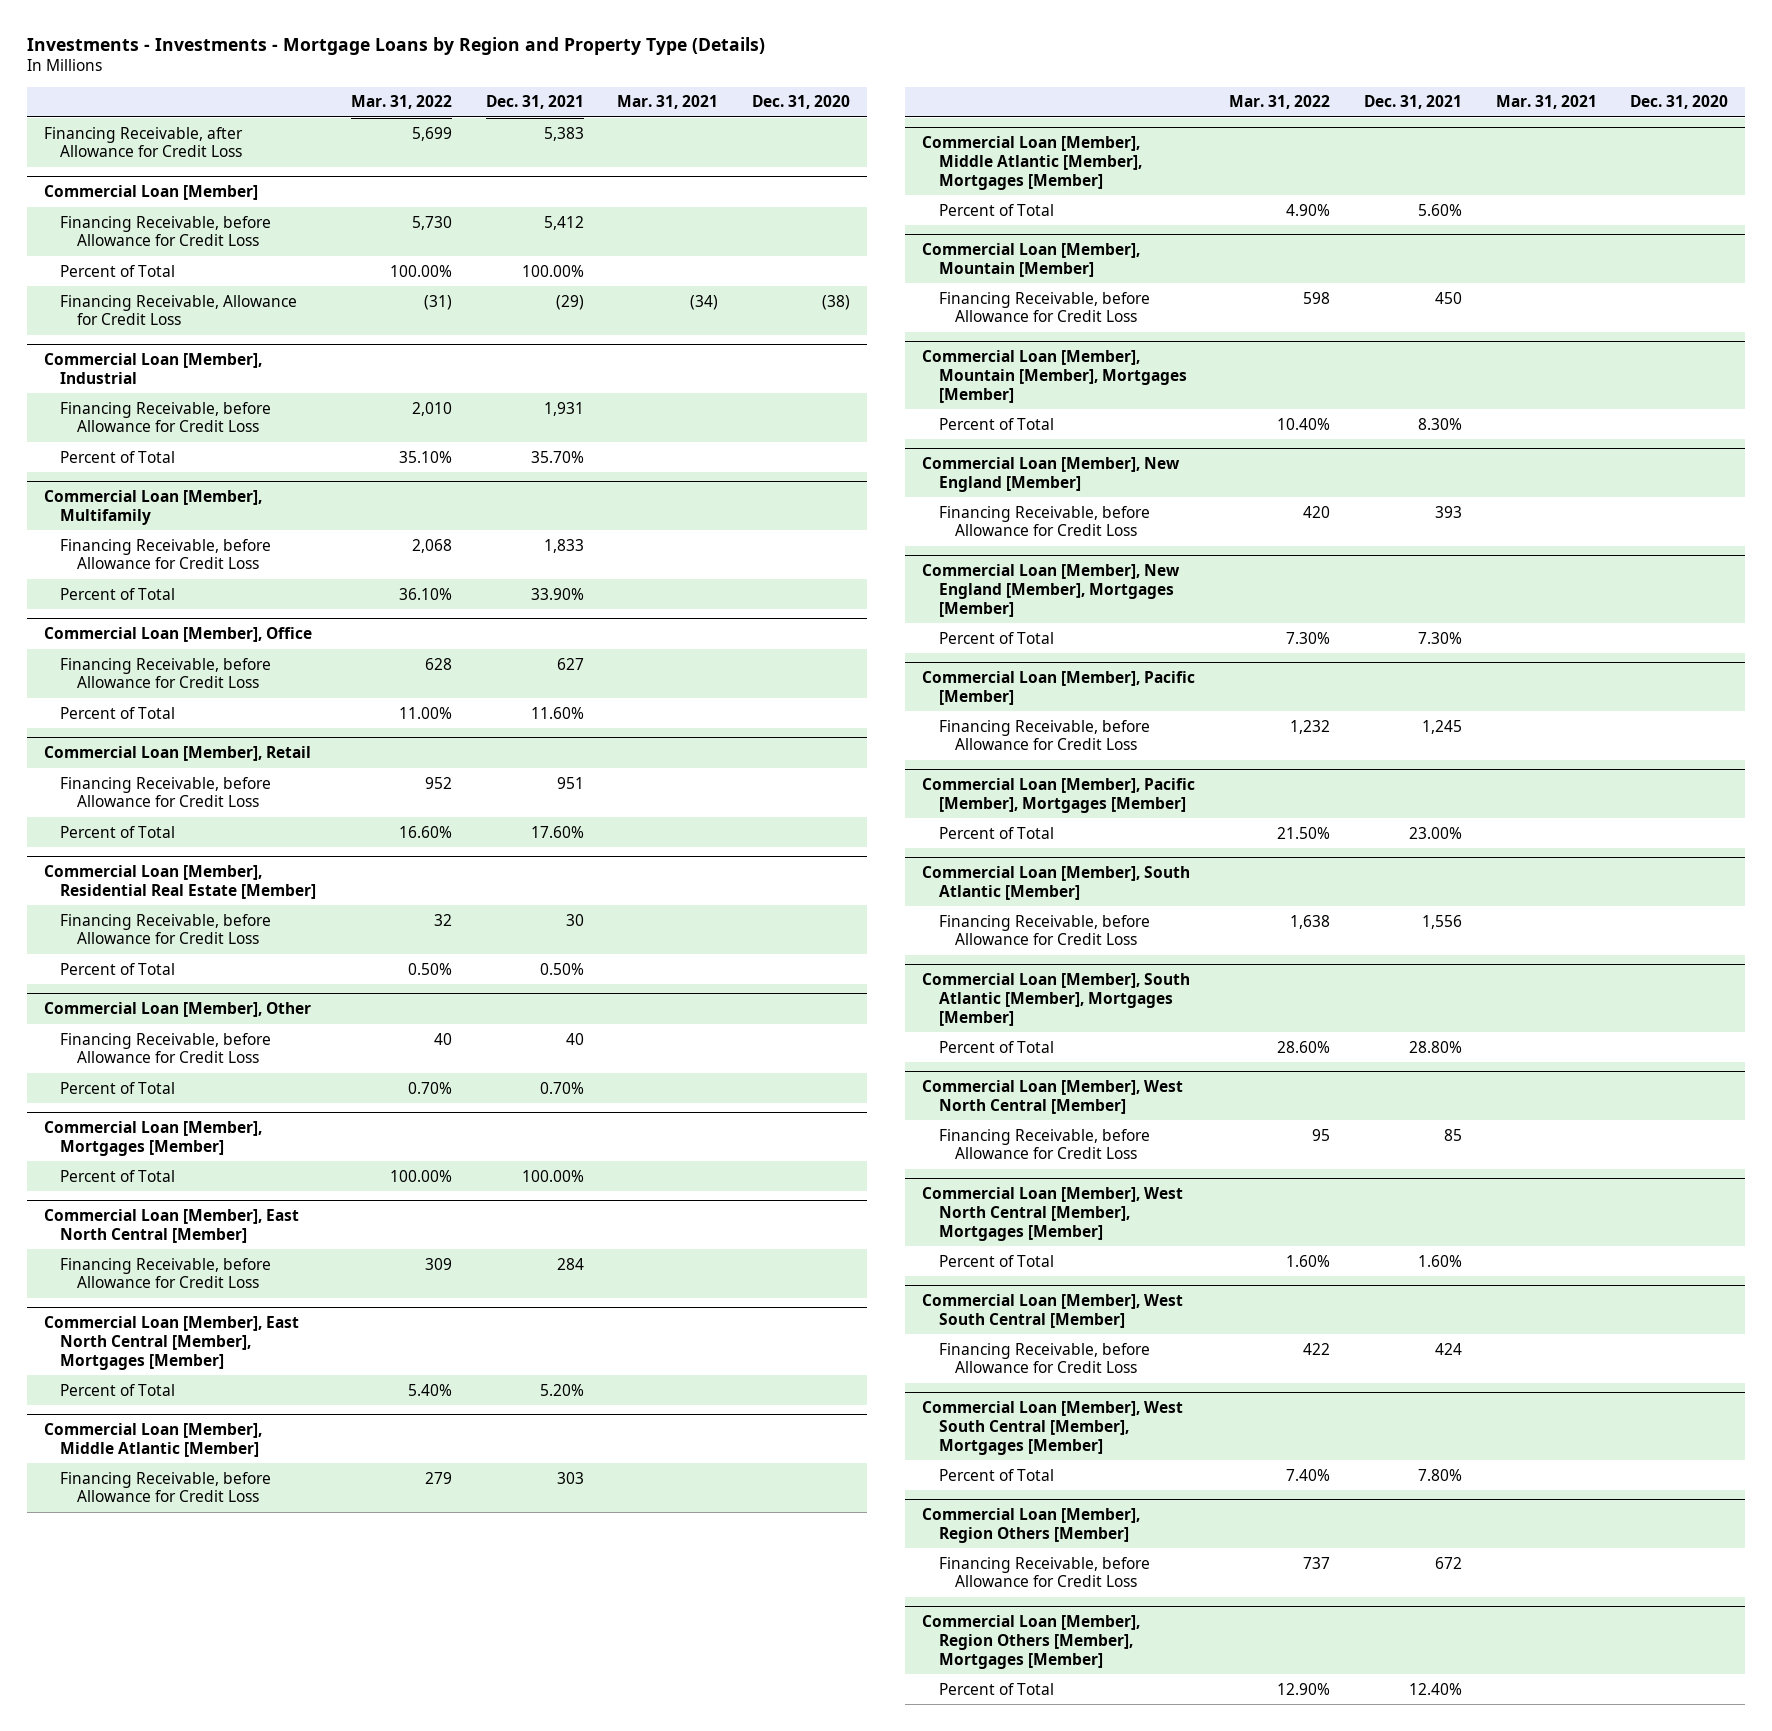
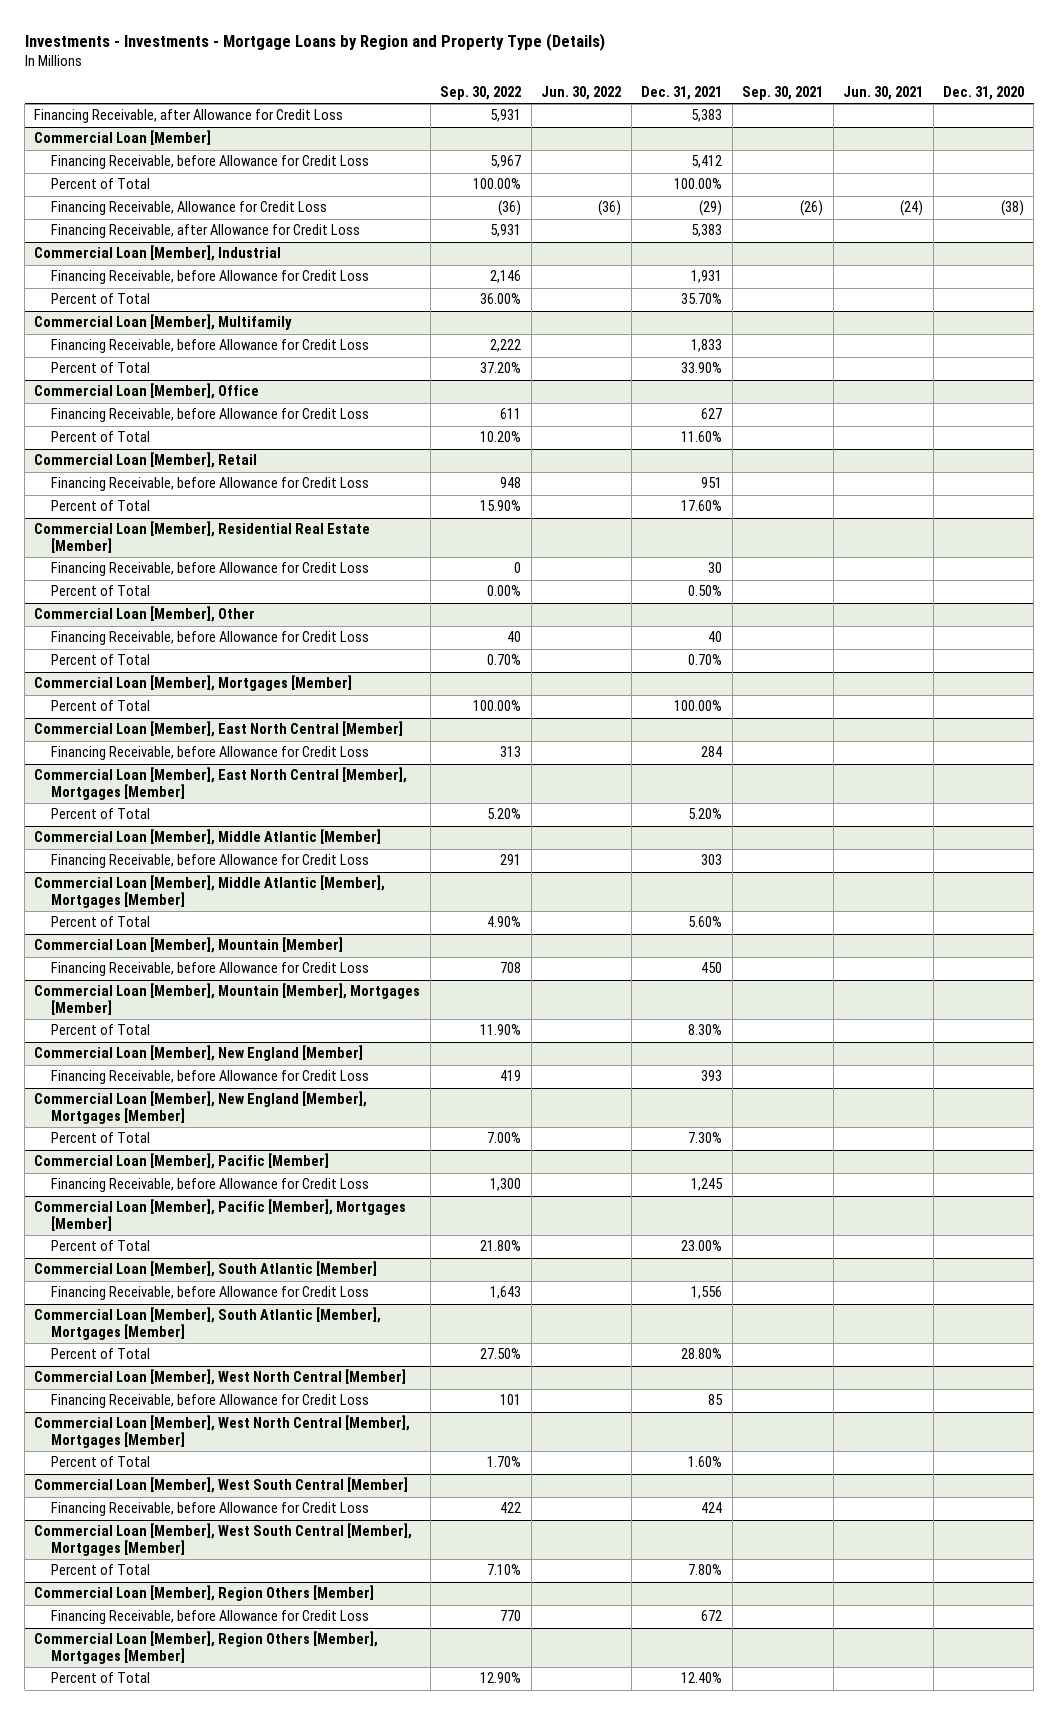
- | Mar. 31, 2022 | Dec. 31, 2021 | Mar. 31, 2021 | Dec. 31, 2020
+ | Sep. 30, 2022 | Jun. 30, 2022 | Dec. 31, 2021 | Sep. 30, 2021 | Jun. 30, 2021 | Dec. 31, 2020
@ Commercial Loan [Member]
+ Financing Receivable, after Allowance for Credit Loss | 5,931 | | 5,383 | | |

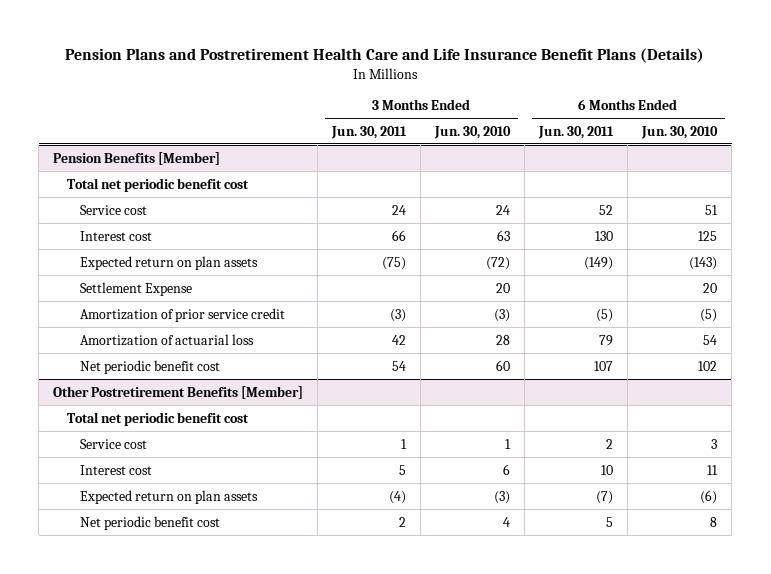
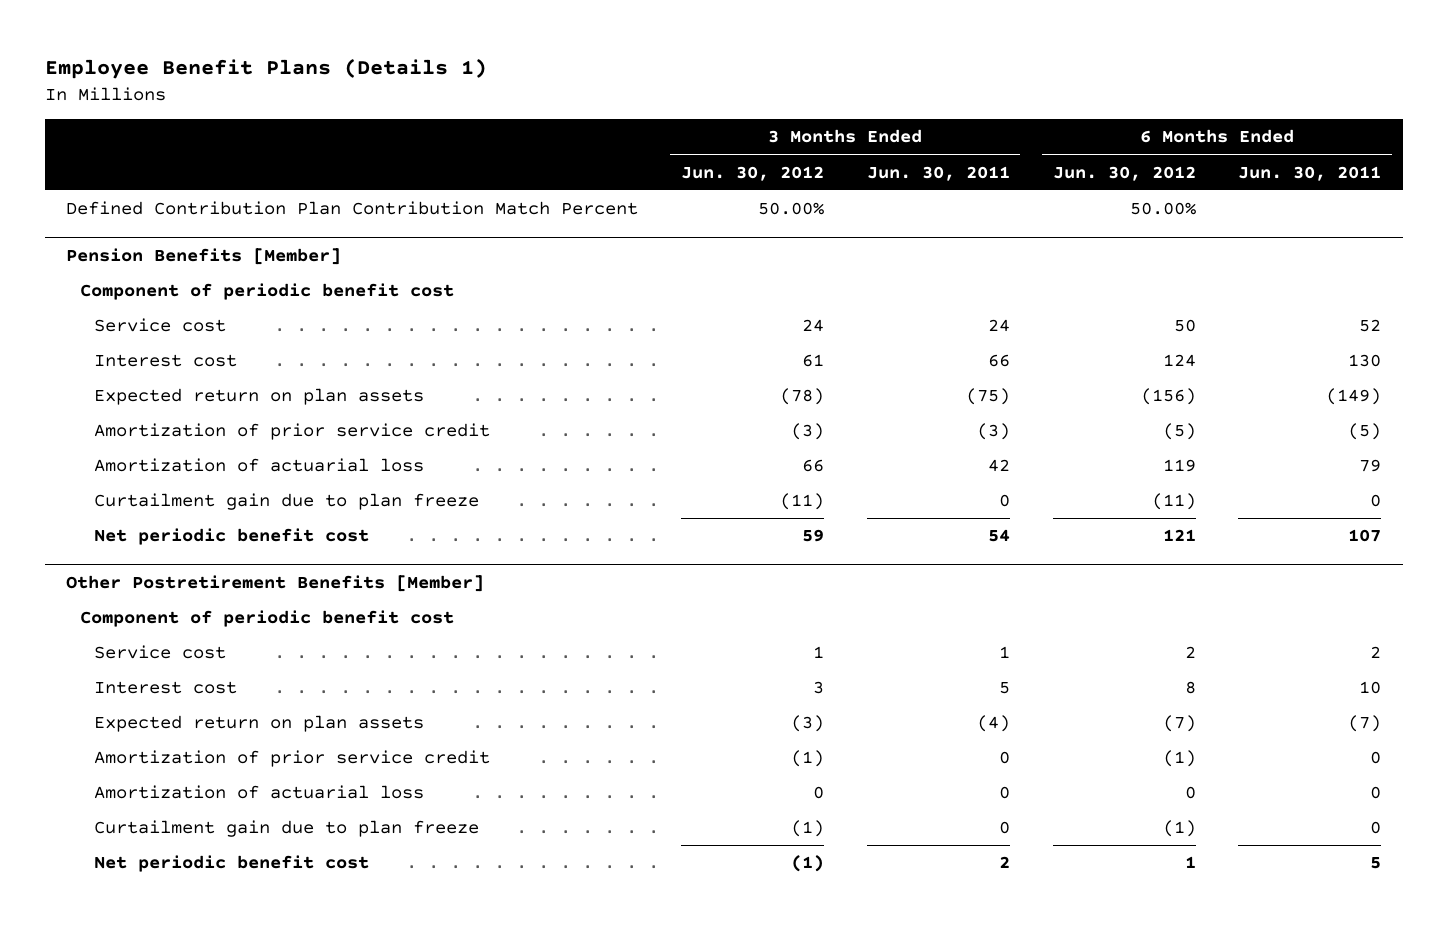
- Pension Plans and Postretirement Health Care and Life Insurance Benefit Plans (Details)
+ Employee Benefit Plans (Details 1)
- | 3 Months Ended Jun. 30, 2011 | 3 Months Ended Jun. 30, 2010 | 6 Months Ended Jun. 30, 2011 | 6 Months Ended Jun. 30, 2010
+ | 3 Months Ended Jun. 30, 2012 | 3 Months Ended Jun. 30, 2011 | 6 Months Ended Jun. 30, 2012 | 6 Months Ended Jun. 30, 2011
+ Defined Contribution Plan Contribution Match Percent | 50.00% | | 50.00% |
@ Pension Benefits [Member]
- Total net periodic benefit cost
+ Component of periodic benefit cost
- Settlement Expense | | 20 | | 20
+ Curtailment gain due to plan freeze | (11) | 0 | (11) | 0
@ Other Postretirement Benefits [Member]
- Total net periodic benefit cost
+ Component of periodic benefit cost
+ Amortization of prior service credit | (1) | 0 | (1) | 0
+ Amortization of actuarial loss | 0 | 0 | 0 | 0
+ Curtailment gain due to plan freeze | (1) | 0 | (1) | 0

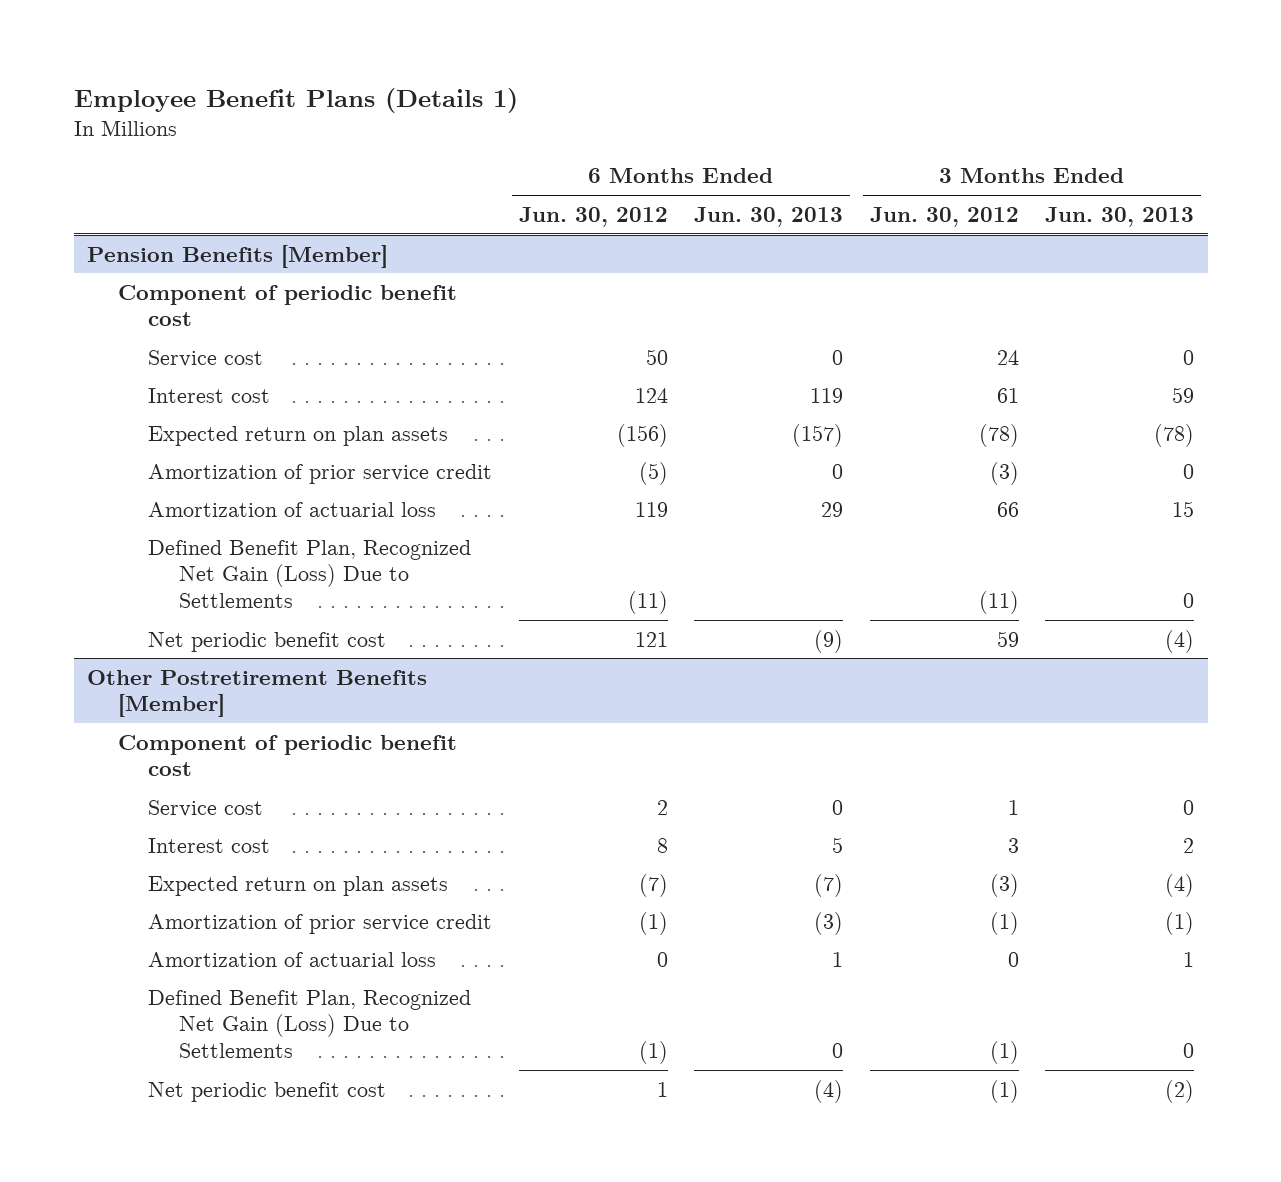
- | 3 Months Ended Jun. 30, 2012 | 3 Months Ended Jun. 30, 2011 | 6 Months Ended Jun. 30, 2012 | 6 Months Ended Jun. 30, 2011
+ | 6 Months Ended Jun. 30, 2012 | 6 Months Ended Jun. 30, 2013 | 3 Months Ended Jun. 30, 2012 | 3 Months Ended Jun. 30, 2013
- Defined Contribution Plan Contribution Match Percent | 50.00% | | 50.00% |
@ Pension Benefits [Member]
- Curtailment gain due to plan freeze | (11) | 0 | (11) | 0
+ Defined Benefit Plan, Recognized Net Gain (Loss) Due to Settlements | (11) | | (11) | 0
@ Other Postretirement Benefits [Member]
- Curtailment gain due to plan freeze | (1) | 0 | (1) | 0
+ Defined Benefit Plan, Recognized Net Gain (Loss) Due to Settlements | (1) | 0 | (1) | 0

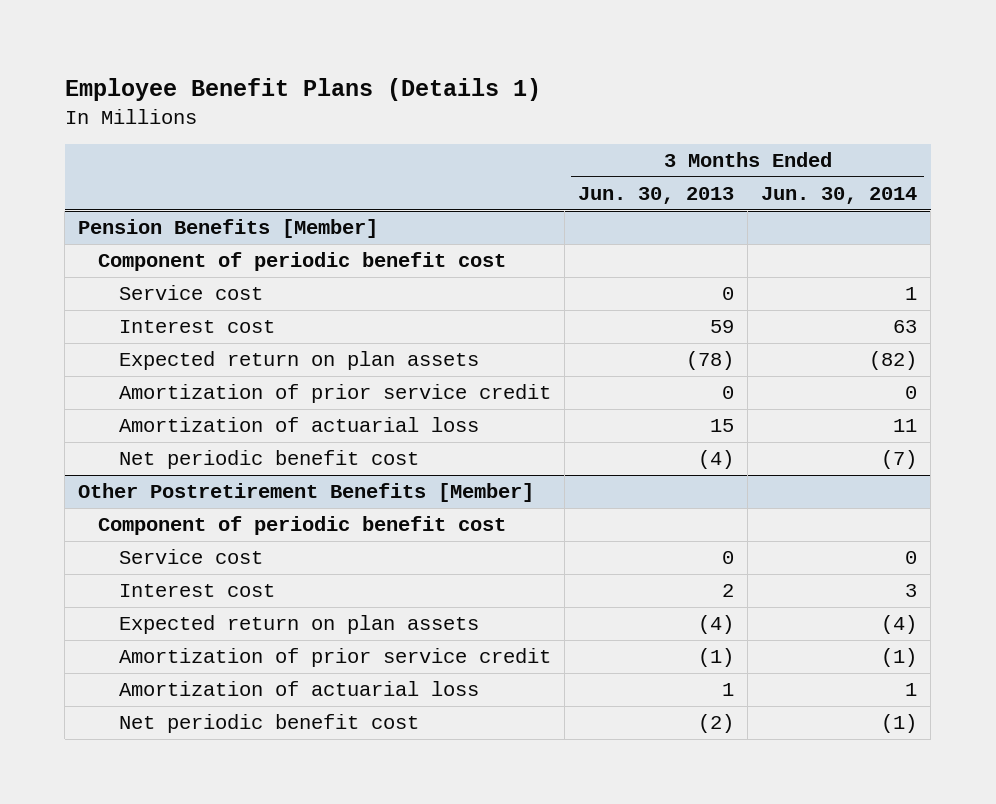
- | 6 Months Ended Jun. 30, 2012 | 6 Months Ended Jun. 30, 2013 | 3 Months Ended Jun. 30, 2012 | 3 Months Ended Jun. 30, 2013
+ | 3 Months Ended Jun. 30, 2013 | 3 Months Ended Jun. 30, 2014
@ Pension Benefits [Member]
- Defined Benefit Plan, Recognized Net Gain (Loss) Due to Settlements | (11) | | (11) | 0
@ Other Postretirement Benefits [Member]
- Defined Benefit Plan, Recognized Net Gain (Loss) Due to Settlements | (1) | 0 | (1) | 0

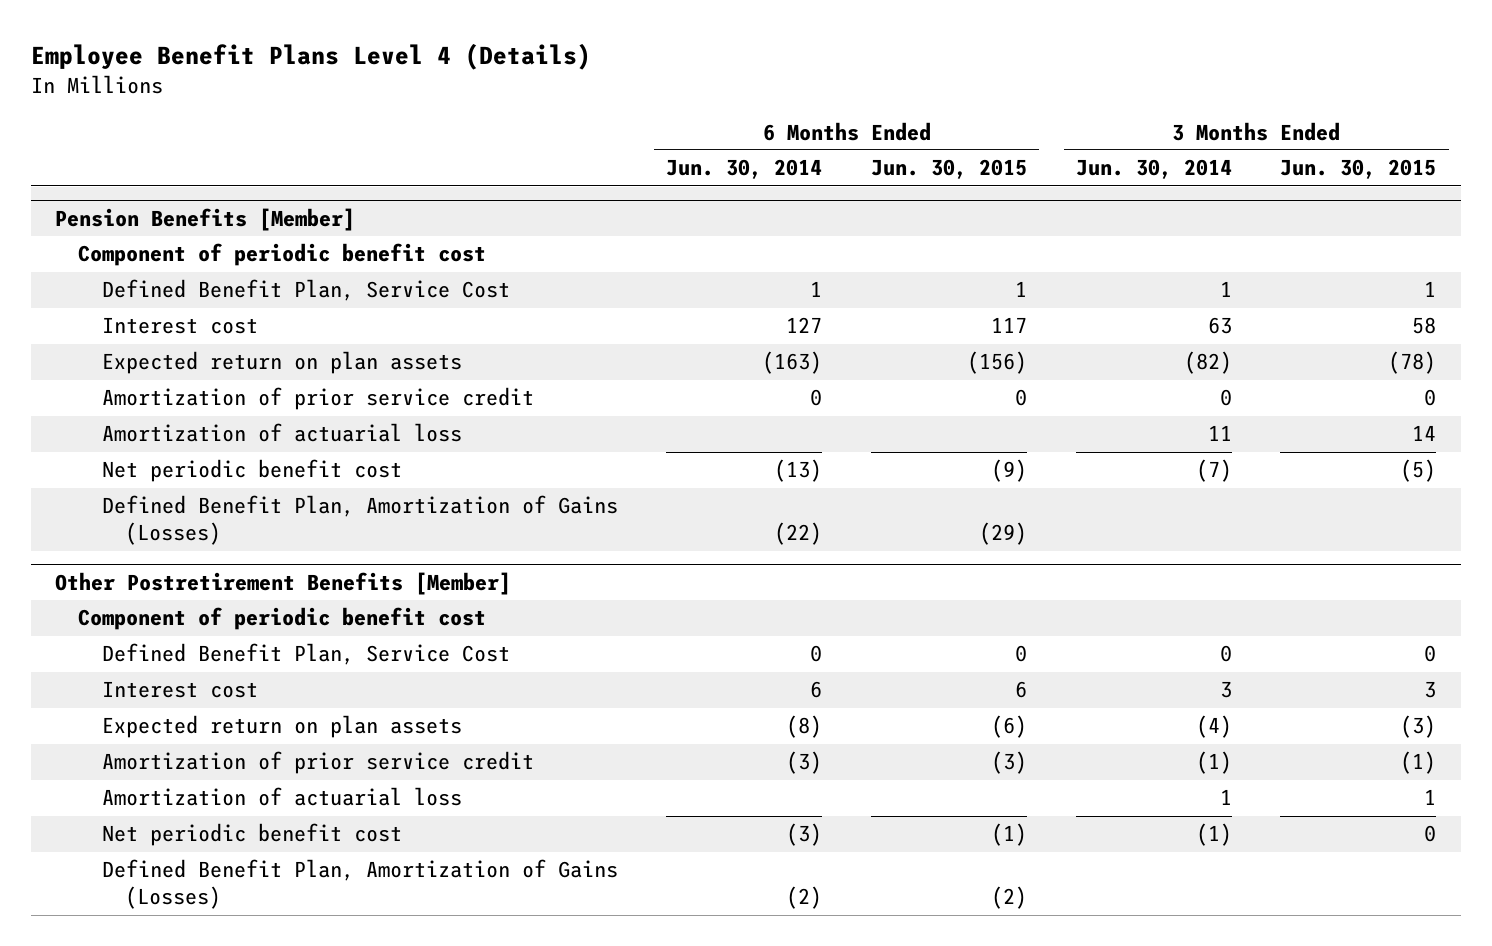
- Employee Benefit Plans (Details 1)
+ Employee Benefit Plans Level 4 (Details)
- | 3 Months Ended Jun. 30, 2013 | 3 Months Ended Jun. 30, 2014
+ | 6 Months Ended Jun. 30, 2014 | 6 Months Ended Jun. 30, 2015 | 3 Months Ended Jun. 30, 2014 | 3 Months Ended Jun. 30, 2015
@ Pension Benefits [Member]
- Service cost | 0 | 1
+ Defined Benefit Plan, Service Cost | 1 | 1 | 1 | 1
+ Defined Benefit Plan, Amortization of Gains (Losses) | (22) | (29) | |
@ Other Postretirement Benefits [Member]
- Service cost | 0 | 0
+ Defined Benefit Plan, Service Cost | 0 | 0 | 0 | 0
+ Defined Benefit Plan, Amortization of Gains (Losses) | (2) | (2) | |

